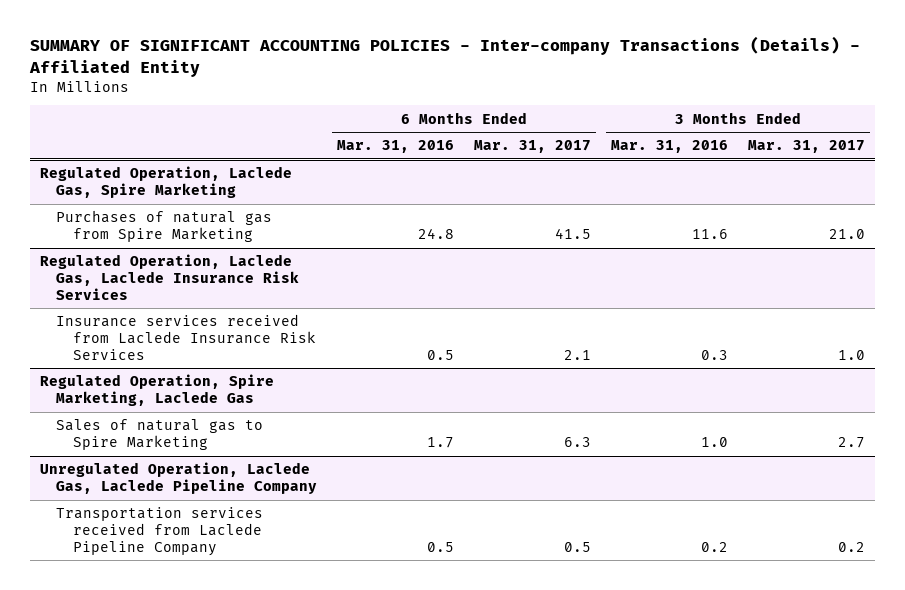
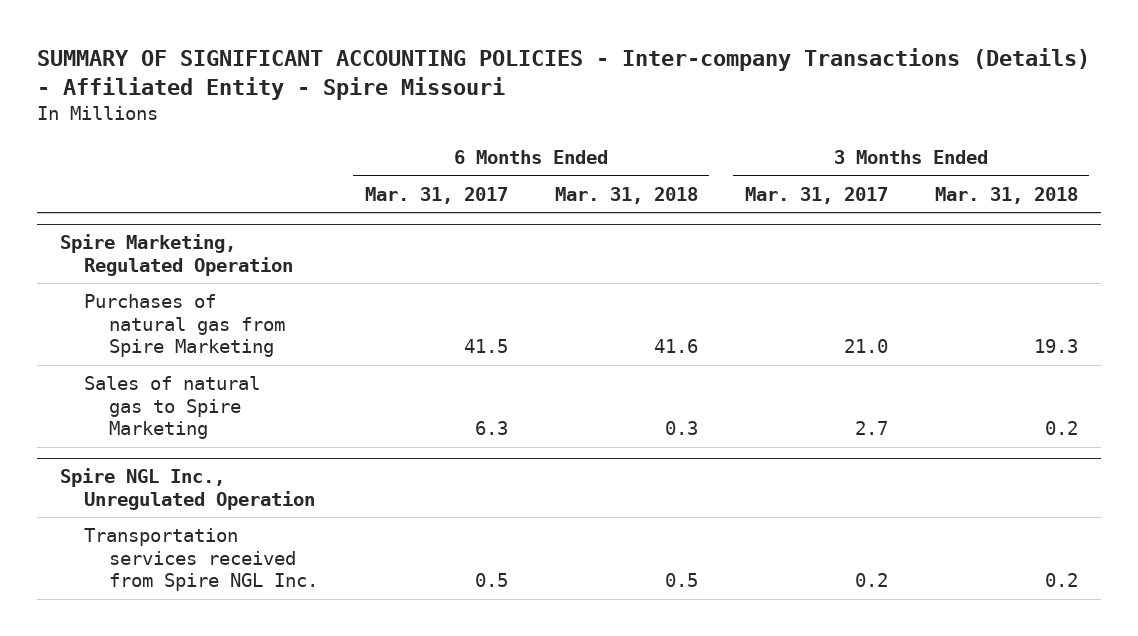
- SUMMARY OF SIGNIFICANT ACCOUNTING POLICIES - Inter-company Transactions (Details) - Affiliated Entity
+ SUMMARY OF SIGNIFICANT ACCOUNTING POLICIES - Inter-company Transactions (Details) - Affiliated Entity - Spire Missouri
- | 6 Months Ended Mar. 31, 2016 | 6 Months Ended Mar. 31, 2017 | 3 Months Ended Mar. 31, 2016 | 3 Months Ended Mar. 31, 2017
+ | 6 Months Ended Mar. 31, 2017 | 6 Months Ended Mar. 31, 2018 | 3 Months Ended Mar. 31, 2017 | 3 Months Ended Mar. 31, 2018
- Regulated Operation, Laclede Gas, Spire Marketing
+ Spire Marketing, Regulated Operation
- Regulated Operation, Laclede Gas, Laclede Insurance Risk Services
- Insurance services received from Laclede Insurance Risk Services | 0.5 | 2.1 | 0.3 | 1.0
- Regulated Operation, Spire Marketing, Laclede Gas
- Unregulated Operation, Laclede Gas, Laclede Pipeline Company
- Transportation services received from Laclede Pipeline Company | 0.5 | 0.5 | 0.2 | 0.2
+ Spire NGL Inc., Unregulated Operation
+ Transportation services received from Spire NGL Inc. | 0.5 | 0.5 | 0.2 | 0.2

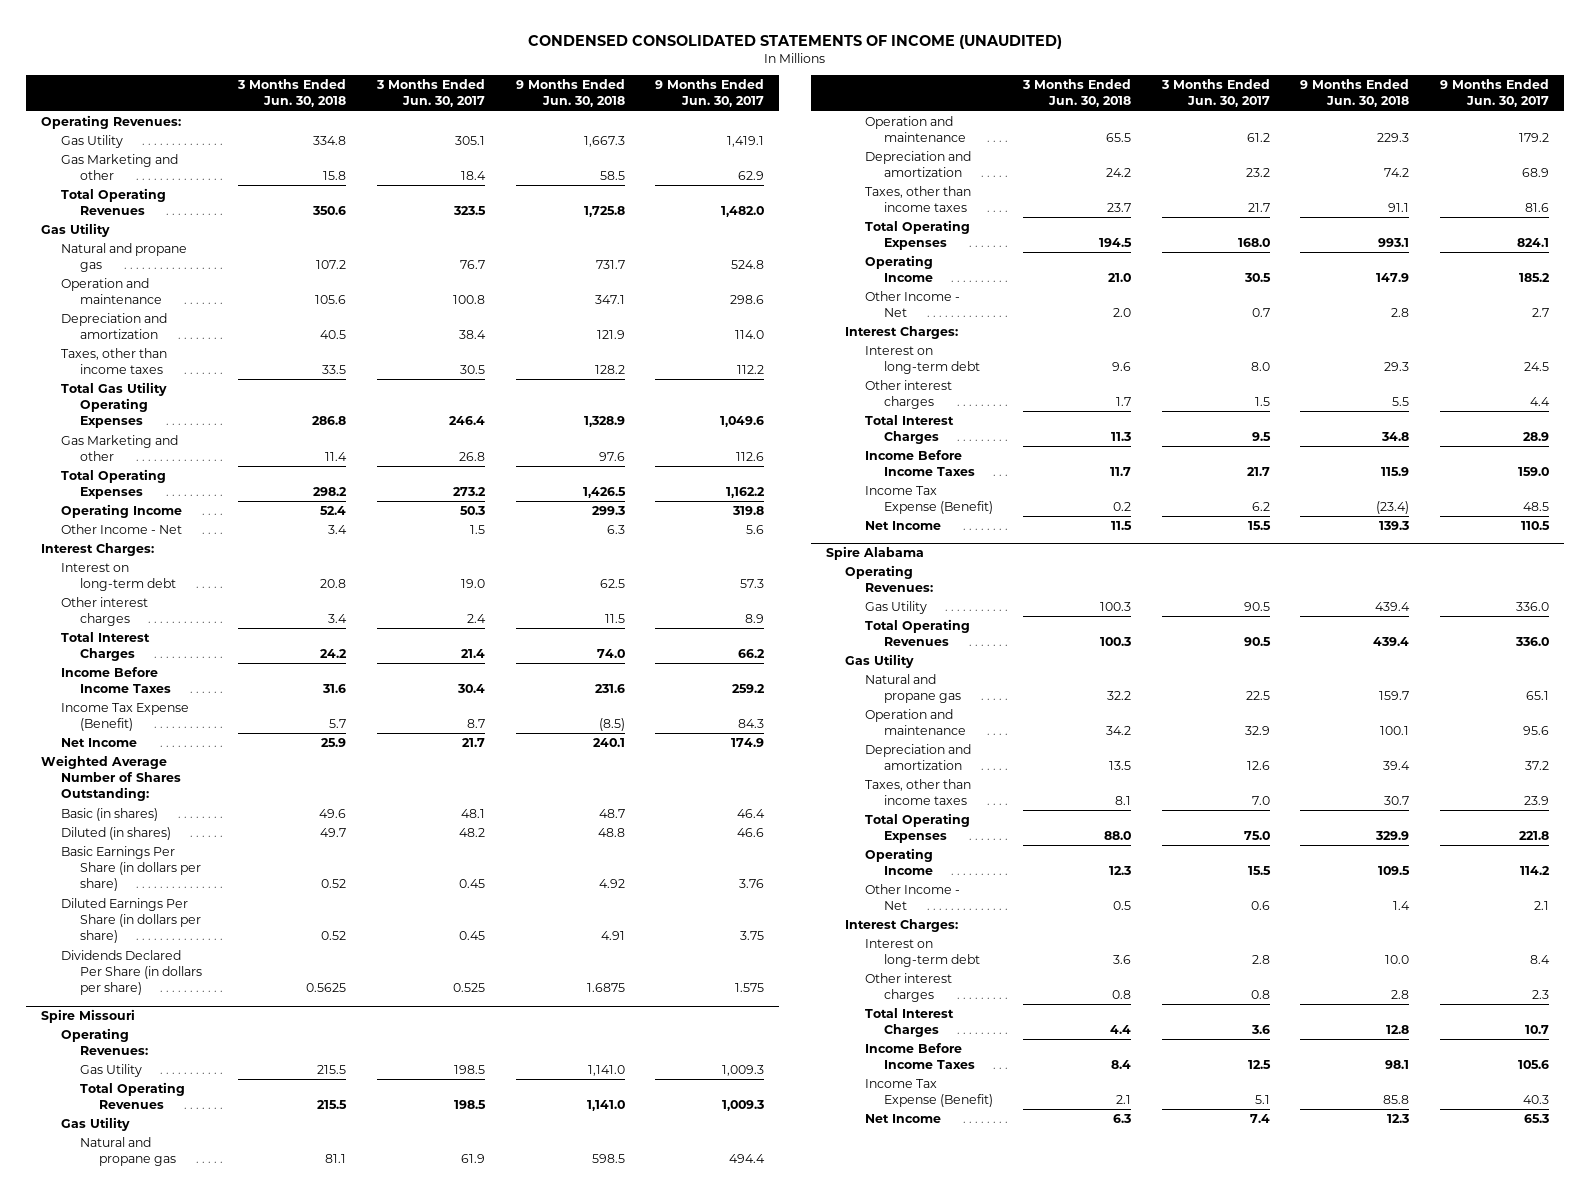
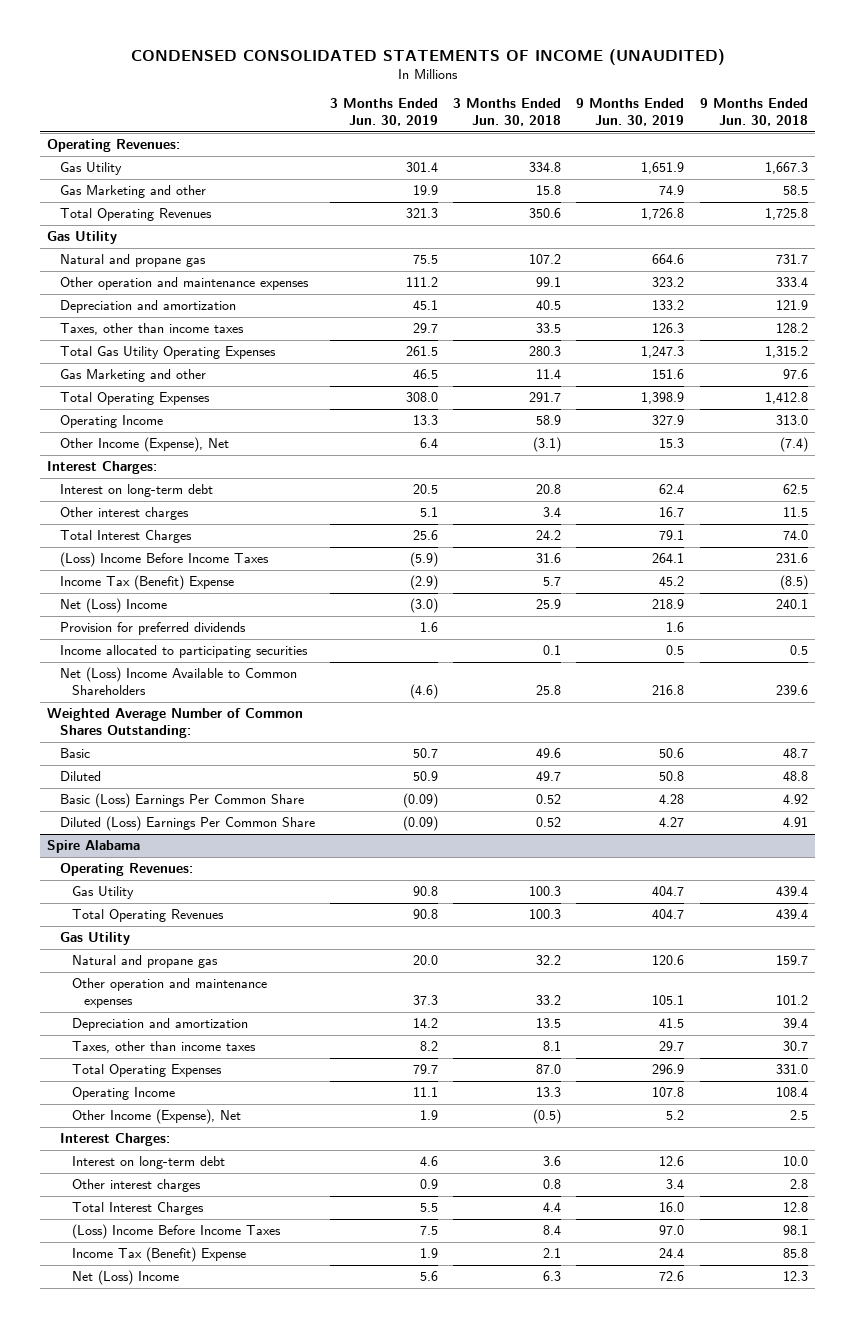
- | 3 Months Ended Jun. 30, 2018 | 3 Months Ended Jun. 30, 2017 | 9 Months Ended Jun. 30, 2018 | 9 Months Ended Jun. 30, 2017
+ | 3 Months Ended Jun. 30, 2019 | 3 Months Ended Jun. 30, 2018 | 9 Months Ended Jun. 30, 2019 | 9 Months Ended Jun. 30, 2018
- Operation and maintenance | 105.6 | 100.8 | 347.1 | 298.6
+ Other operation and maintenance expenses | 111.2 | 99.1 | 323.2 | 333.4
- Total Gas Utility Operating Expenses | 286.8 | 246.4 | 1,328.9 | 1,049.6
+ Total Gas Utility Operating Expenses | 261.5 | 280.3 | 1,247.3 | 1,315.2
- Total Operating Expenses | 298.2 | 273.2 | 1,426.5 | 1,162.2
- Operating Income | 52.4 | 50.3 | 299.3 | 319.8
- Other Income - Net | 3.4 | 1.5 | 6.3 | 5.6
+ Total Operating Expenses | 308.0 | 291.7 | 1,398.9 | 1,412.8
+ Operating Income | 13.3 | 58.9 | 327.9 | 313.0
+ Other Income (Expense), Net | 6.4 | (3.1) | 15.3 | (7.4)
- Income Before Income Taxes | 31.6 | 30.4 | 231.6 | 259.2
- Income Tax Expense (Benefit) | 5.7 | 8.7 | (8.5) | 84.3
- Net Income | 25.9 | 21.7 | 240.1 | 174.9
- Weighted Average Number of Shares Outstanding:
- Basic (in shares) | 49.6 | 48.1 | 48.7 | 46.4
- Diluted (in shares) | 49.7 | 48.2 | 48.8 | 46.6
- Basic Earnings Per Share (in dollars per share) | 0.52 | 0.45 | 4.92 | 3.76
- Diluted Earnings Per Share (in dollars per share) | 0.52 | 0.45 | 4.91 | 3.75
- Dividends Declared Per Share (in dollars per share) | 0.5625 | 0.525 | 1.6875 | 1.575
- Spire Missouri
- Operating Revenues:
- Gas Utility | 215.5 | 198.5 | 1,141.0 | 1,009.3
- Total Operating Revenues | 215.5 | 198.5 | 1,141.0 | 1,009.3
- Gas Utility
- Natural and propane gas | 81.1 | 61.9 | 598.5 | 494.4
- Operation and maintenance | 65.5 | 61.2 | 229.3 | 179.2
- Depreciation and amortization | 24.2 | 23.2 | 74.2 | 68.9
- Taxes, other than income taxes | 23.7 | 21.7 | 91.1 | 81.6
- Total Operating Expenses | 194.5 | 168.0 | 993.1 | 824.1
- Operating Income | 21.0 | 30.5 | 147.9 | 185.2
- Other Income - Net | 2.0 | 0.7 | 2.8 | 2.7
- Interest Charges:
- Interest on long-term debt | 9.6 | 8.0 | 29.3 | 24.5
- Other interest charges | 1.7 | 1.5 | 5.5 | 4.4
- Total Interest Charges | 11.3 | 9.5 | 34.8 | 28.9
- Income Before Income Taxes | 11.7 | 21.7 | 115.9 | 159.0
- Income Tax Expense (Benefit) | 0.2 | 6.2 | (23.4) | 48.5
- Net Income | 11.5 | 15.5 | 139.3 | 110.5
+ (Loss) Income Before Income Taxes | (5.9) | 31.6 | 264.1 | 231.6
+ Income Tax (Benefit) Expense | (2.9) | 5.7 | 45.2 | (8.5)
+ Net (Loss) Income | (3.0) | 25.9 | 218.9 | 240.1
+ Provision for preferred dividends | 1.6 | | 1.6 |
+ Income allocated to participating securities | | 0.1 | 0.5 | 0.5
+ Net (Loss) Income Available to Common Shareholders | (4.6) | 25.8 | 216.8 | 239.6
+ Weighted Average Number of Common Shares Outstanding:
+ Basic | 50.7 | 49.6 | 50.6 | 48.7
+ Diluted | 50.9 | 49.7 | 50.8 | 48.8
+ Basic (Loss) Earnings Per Common Share | (0.09) | 0.52 | 4.28 | 4.92
+ Diluted (Loss) Earnings Per Common Share | (0.09) | 0.52 | 4.27 | 4.91
@ Spire Alabama
- Operation and maintenance | 34.2 | 32.9 | 100.1 | 95.6
+ Other operation and maintenance expenses | 37.3 | 33.2 | 105.1 | 101.2
- Total Operating Expenses | 88.0 | 75.0 | 329.9 | 221.8
- Operating Income | 12.3 | 15.5 | 109.5 | 114.2
- Other Income - Net | 0.5 | 0.6 | 1.4 | 2.1
+ Total Operating Expenses | 79.7 | 87.0 | 296.9 | 331.0
+ Operating Income | 11.1 | 13.3 | 107.8 | 108.4
+ Other Income (Expense), Net | 1.9 | (0.5) | 5.2 | 2.5
- Income Before Income Taxes | 8.4 | 12.5 | 98.1 | 105.6
- Income Tax Expense (Benefit) | 2.1 | 5.1 | 85.8 | 40.3
- Net Income | 6.3 | 7.4 | 12.3 | 65.3
+ (Loss) Income Before Income Taxes | 7.5 | 8.4 | 97.0 | 98.1
+ Income Tax (Benefit) Expense | 1.9 | 2.1 | 24.4 | 85.8
+ Net (Loss) Income | 5.6 | 6.3 | 72.6 | 12.3

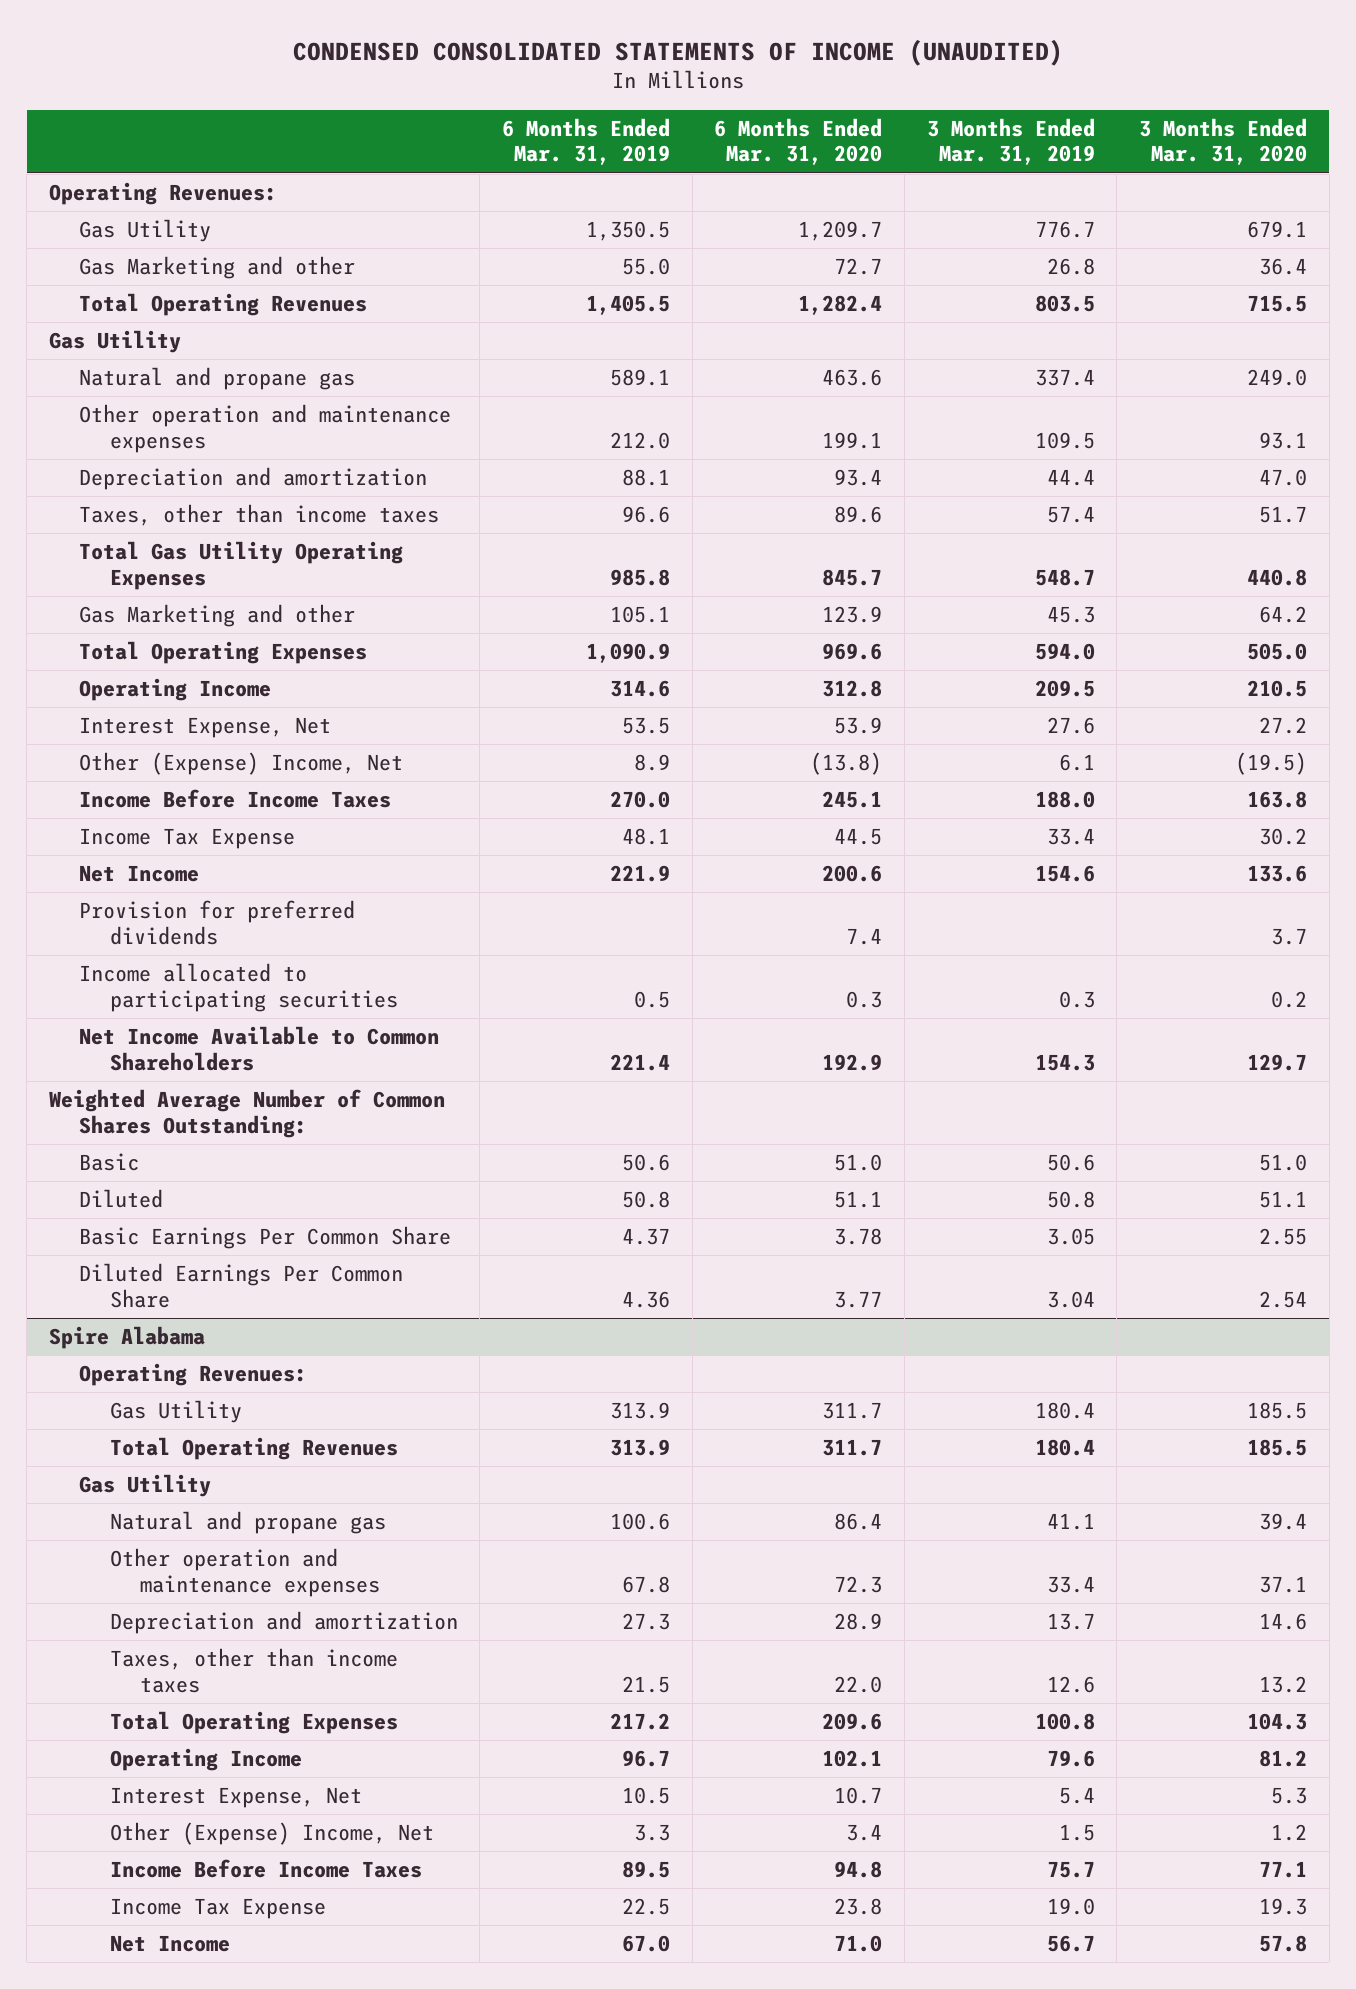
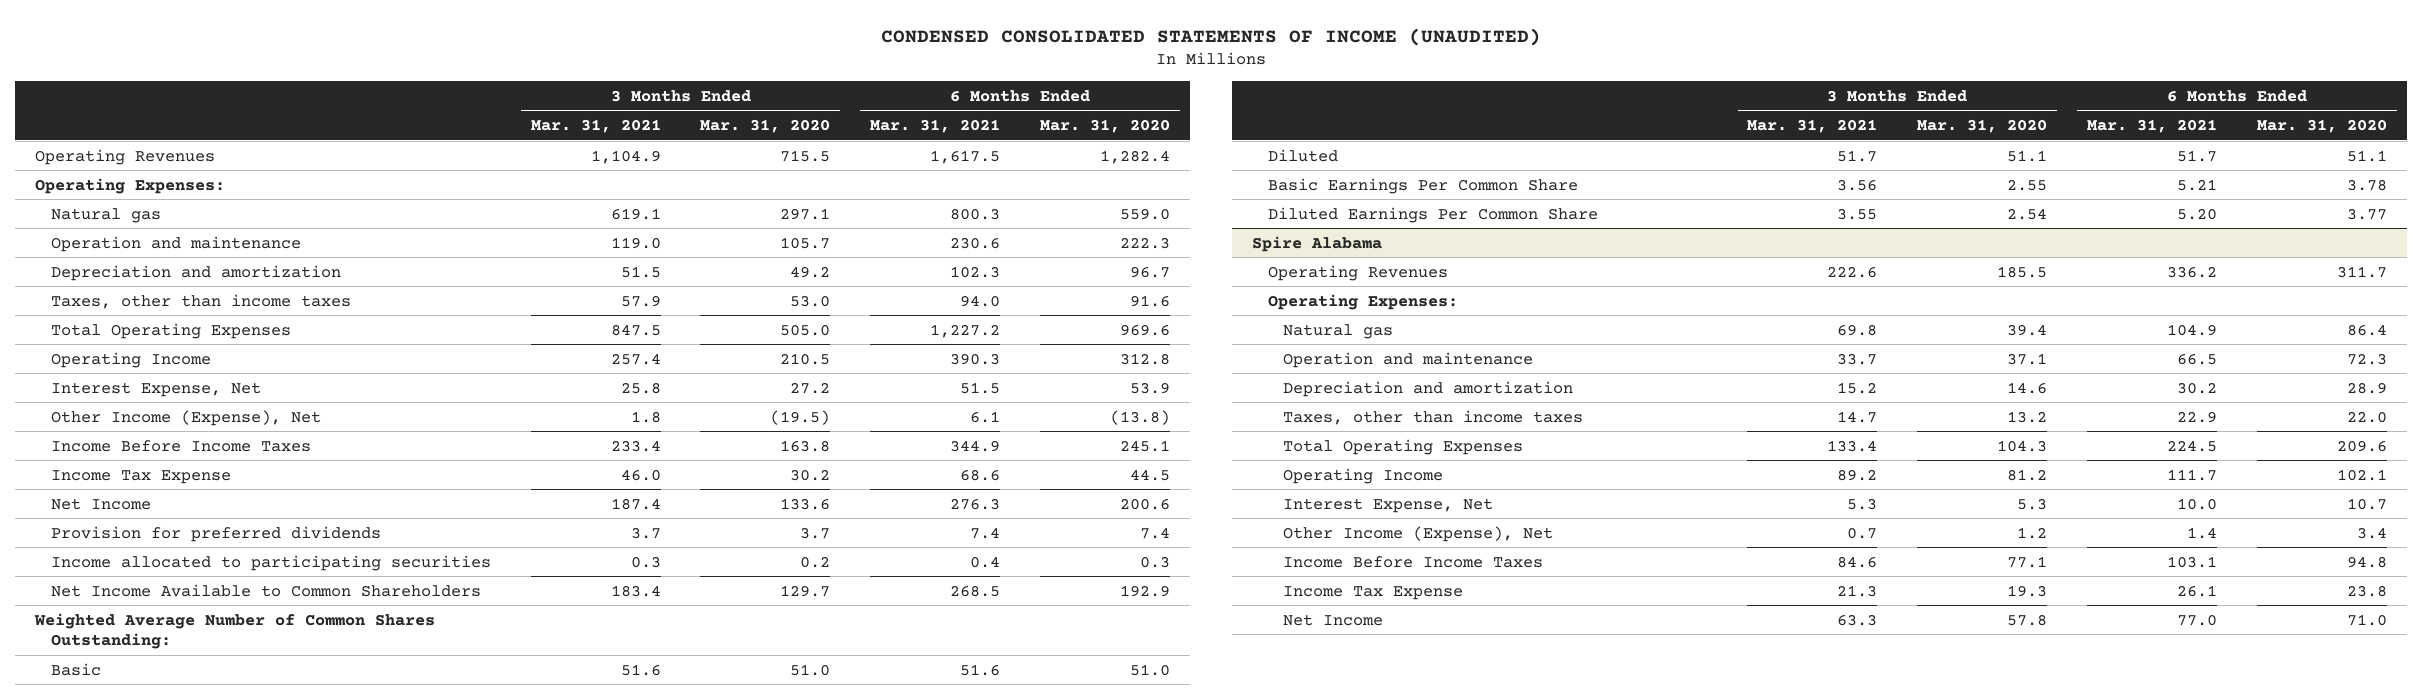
- | 6 Months Ended Mar. 31, 2019 | 6 Months Ended Mar. 31, 2020 | 3 Months Ended Mar. 31, 2019 | 3 Months Ended Mar. 31, 2020
+ | 3 Months Ended Mar. 31, 2021 | 3 Months Ended Mar. 31, 2020 | 6 Months Ended Mar. 31, 2021 | 6 Months Ended Mar. 31, 2020
- Operating Revenues:
- Gas Utility | 1,350.5 | 1,209.7 | 776.7 | 679.1
- Gas Marketing and other | 55.0 | 72.7 | 26.8 | 36.4
- Total Operating Revenues | 1,405.5 | 1,282.4 | 803.5 | 715.5
- Gas Utility
- Natural and propane gas | 589.1 | 463.6 | 337.4 | 249.0
- Other operation and maintenance expenses | 212.0 | 199.1 | 109.5 | 93.1
- Depreciation and amortization | 88.1 | 93.4 | 44.4 | 47.0
- Taxes, other than income taxes | 96.6 | 89.6 | 57.4 | 51.7
- Total Gas Utility Operating Expenses | 985.8 | 845.7 | 548.7 | 440.8
- Gas Marketing and other | 105.1 | 123.9 | 45.3 | 64.2
+ Operating Revenues | 1,104.9 | 715.5 | 1,617.5 | 1,282.4
+ Operating Expenses:
+ Natural gas | 619.1 | 297.1 | 800.3 | 559.0
+ Operation and maintenance | 119.0 | 105.7 | 230.6 | 222.3
+ Depreciation and amortization | 51.5 | 49.2 | 102.3 | 96.7
+ Taxes, other than income taxes | 57.9 | 53.0 | 94.0 | 91.6
- Other (Expense) Income, Net | 8.9 | (13.8) | 6.1 | (19.5)
+ Other Income (Expense), Net | 1.8 | (19.5) | 6.1 | (13.8)
@ Spire Alabama
- Operating Revenues:
- Gas Utility | 313.9 | 311.7 | 180.4 | 185.5
- Total Operating Revenues | 313.9 | 311.7 | 180.4 | 185.5
- Gas Utility
- Natural and propane gas | 100.6 | 86.4 | 41.1 | 39.4
- Other operation and maintenance expenses | 67.8 | 72.3 | 33.4 | 37.1
+ Operating Revenues | 222.6 | 185.5 | 336.2 | 311.7
+ Operating Expenses:
+ Natural gas | 69.8 | 39.4 | 104.9 | 86.4
+ Operation and maintenance | 33.7 | 37.1 | 66.5 | 72.3
- Other (Expense) Income, Net | 3.3 | 3.4 | 1.5 | 1.2
+ Other Income (Expense), Net | 0.7 | 1.2 | 1.4 | 3.4

